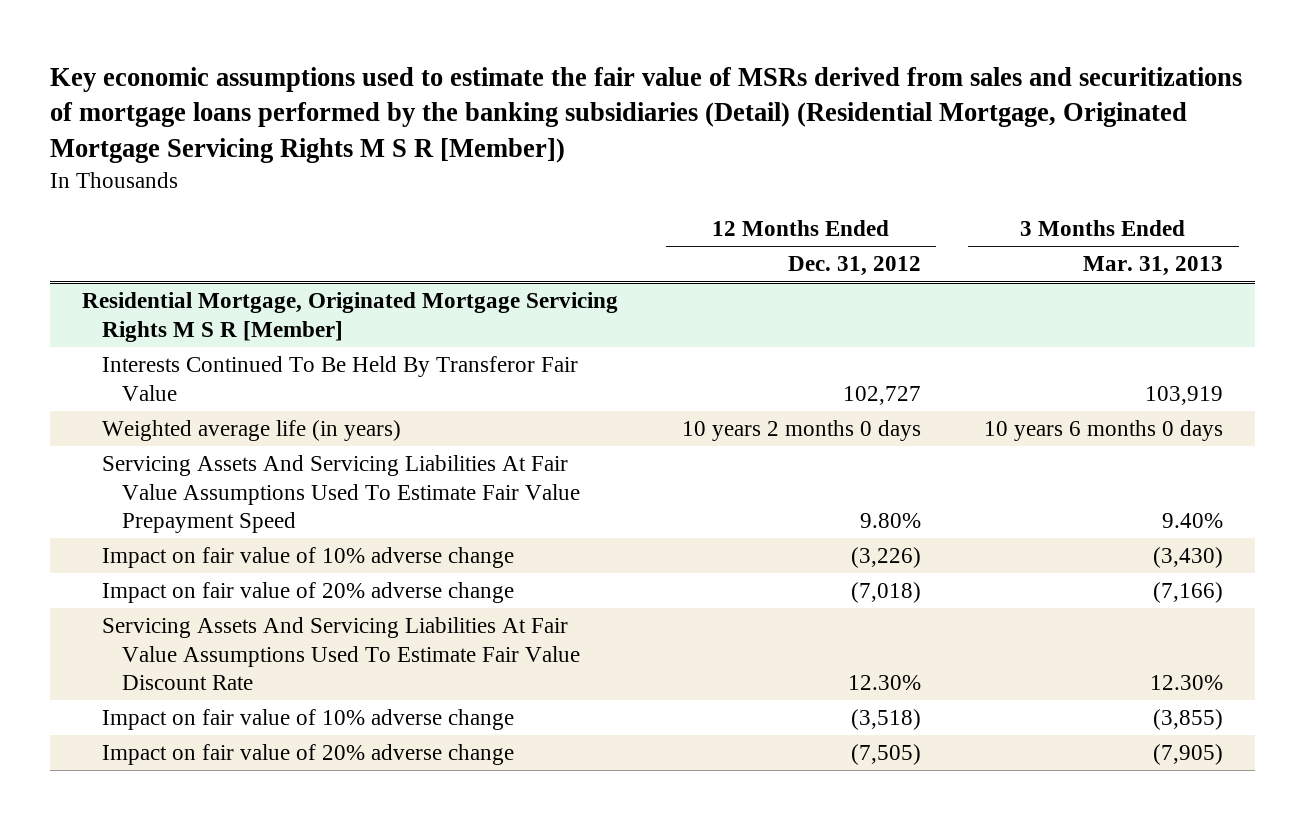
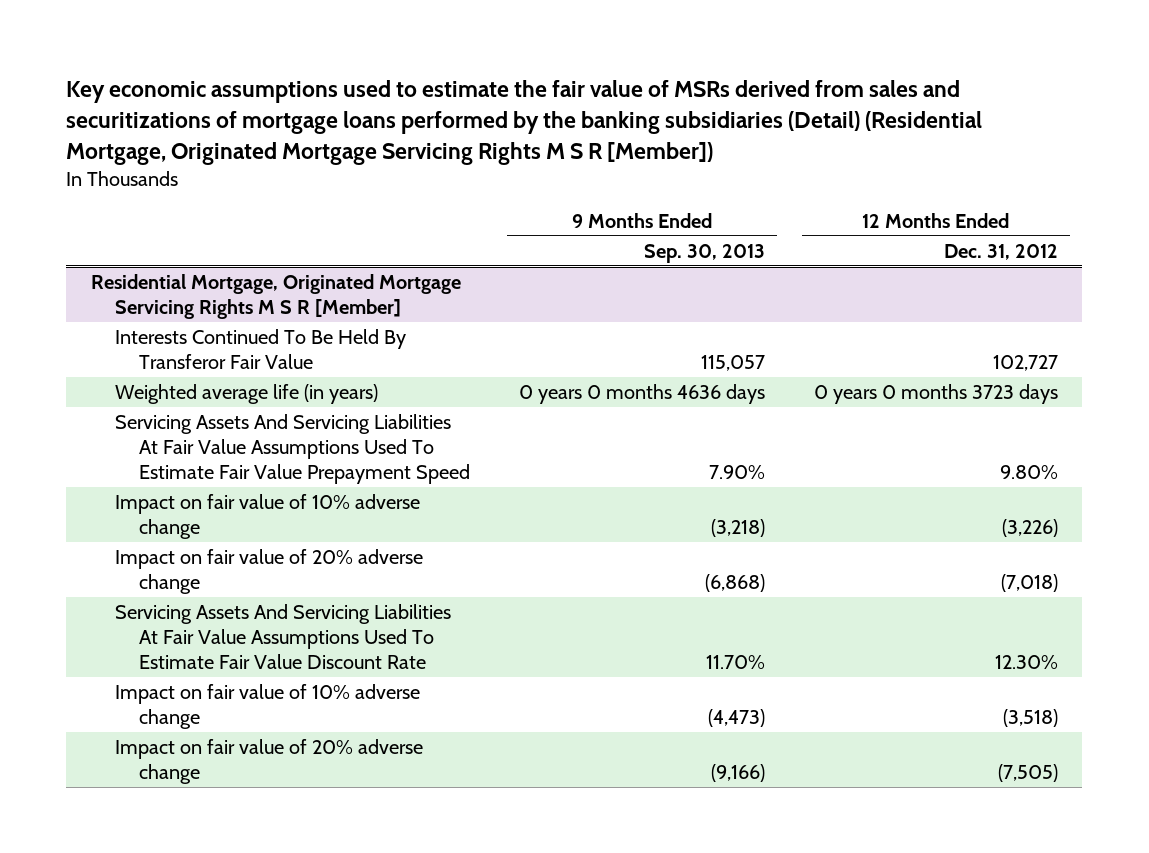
- | 12 Months Ended Dec. 31, 2012 | 3 Months Ended Mar. 31, 2013
+ | 9 Months Ended Sep. 30, 2013 | 12 Months Ended Dec. 31, 2012
@ Residential Mortgage, Originated Mortgage Servicing Rights M S R [Member]
- Weighted average life (in years) | 10 years 2 months 0 days | 10 years 6 months 0 days
+ Weighted average life (in years) | 0 years 0 months 4636 days | 0 years 0 months 3723 days

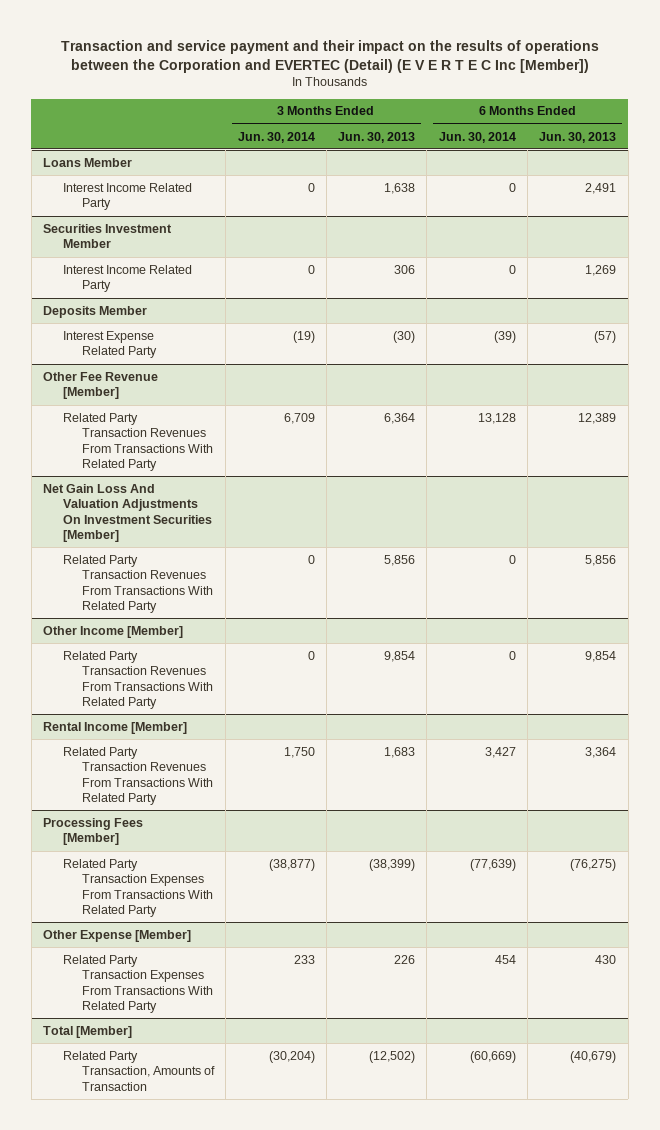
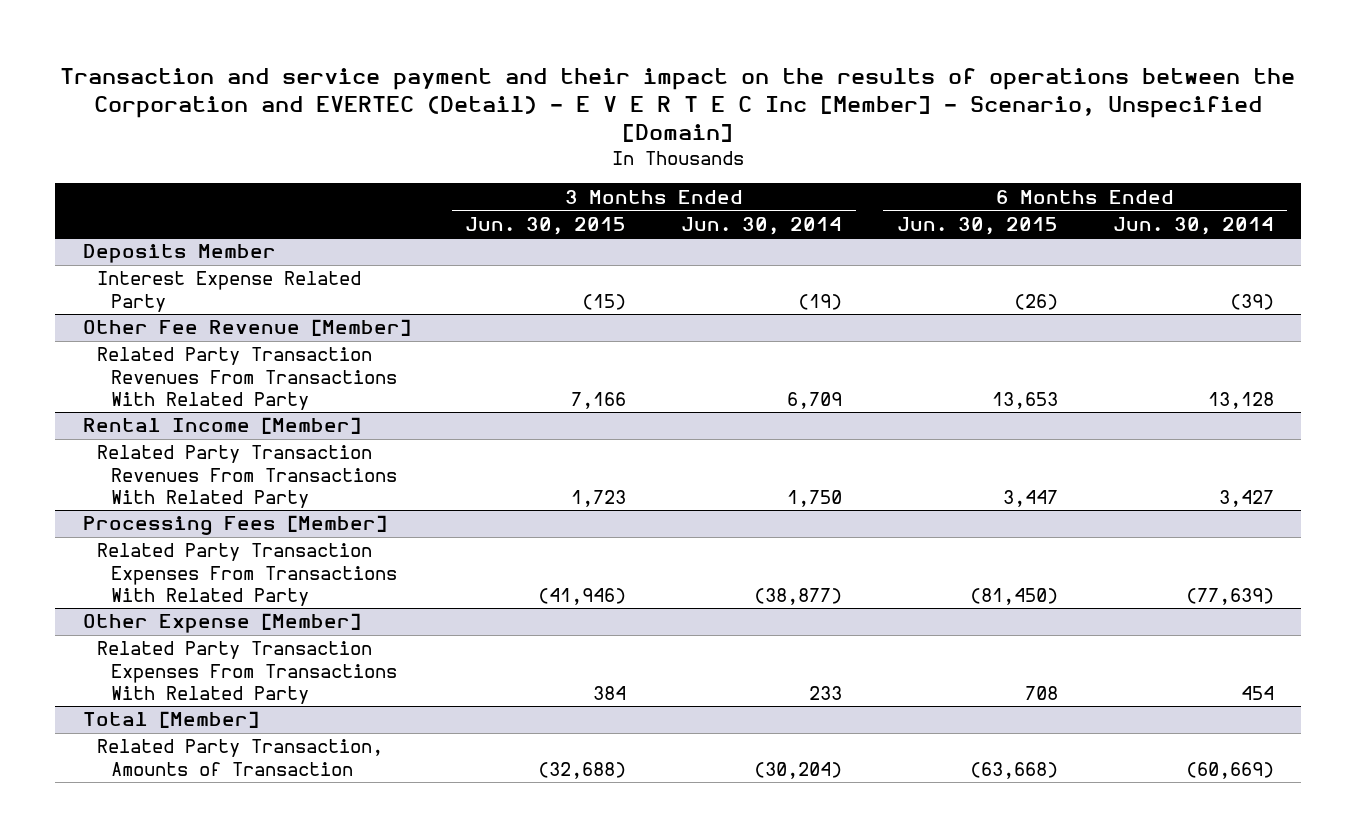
- Transaction and service payment and their impact on the results of operations between the Corporation and EVERTEC (Detail) (E V E R T E C Inc [Member])
+ Transaction and service payment and their impact on the results of operations between the Corporation and EVERTEC (Detail) - E V E R T E C Inc [Member] - Scenario, Unspecified [Domain]
- | 3 Months Ended Jun. 30, 2014 | 3 Months Ended Jun. 30, 2013 | 6 Months Ended Jun. 30, 2014 | 6 Months Ended Jun. 30, 2013
+ | 3 Months Ended Jun. 30, 2015 | 3 Months Ended Jun. 30, 2014 | 6 Months Ended Jun. 30, 2015 | 6 Months Ended Jun. 30, 2014
- Loans Member
- Interest Income Related Party | 0 | 1,638 | 0 | 2,491
- Securities Investment Member
- Interest Income Related Party | 0 | 306 | 0 | 1,269
- Net Gain Loss And Valuation Adjustments On Investment Securities [Member]
- Related Party Transaction Revenues From Transactions With Related Party | 0 | 5,856 | 0 | 5,856
- Other Income [Member]
- Related Party Transaction Revenues From Transactions With Related Party | 0 | 9,854 | 0 | 9,854

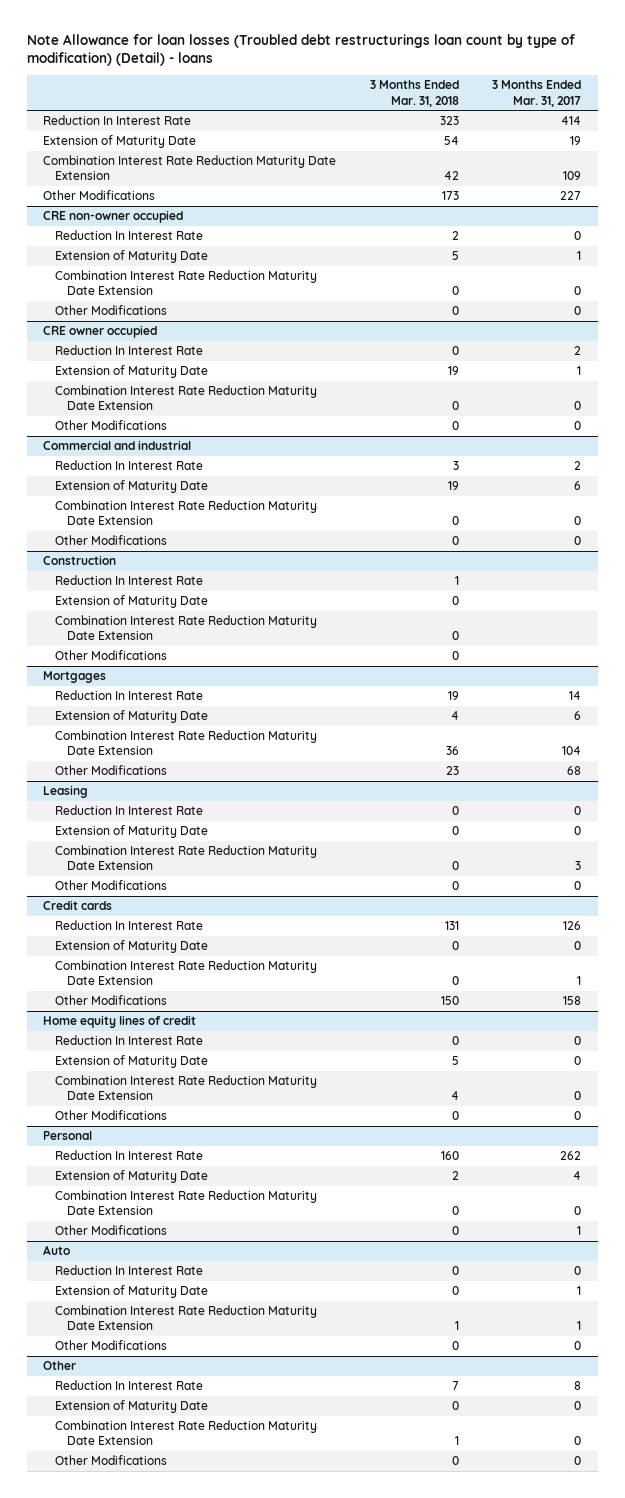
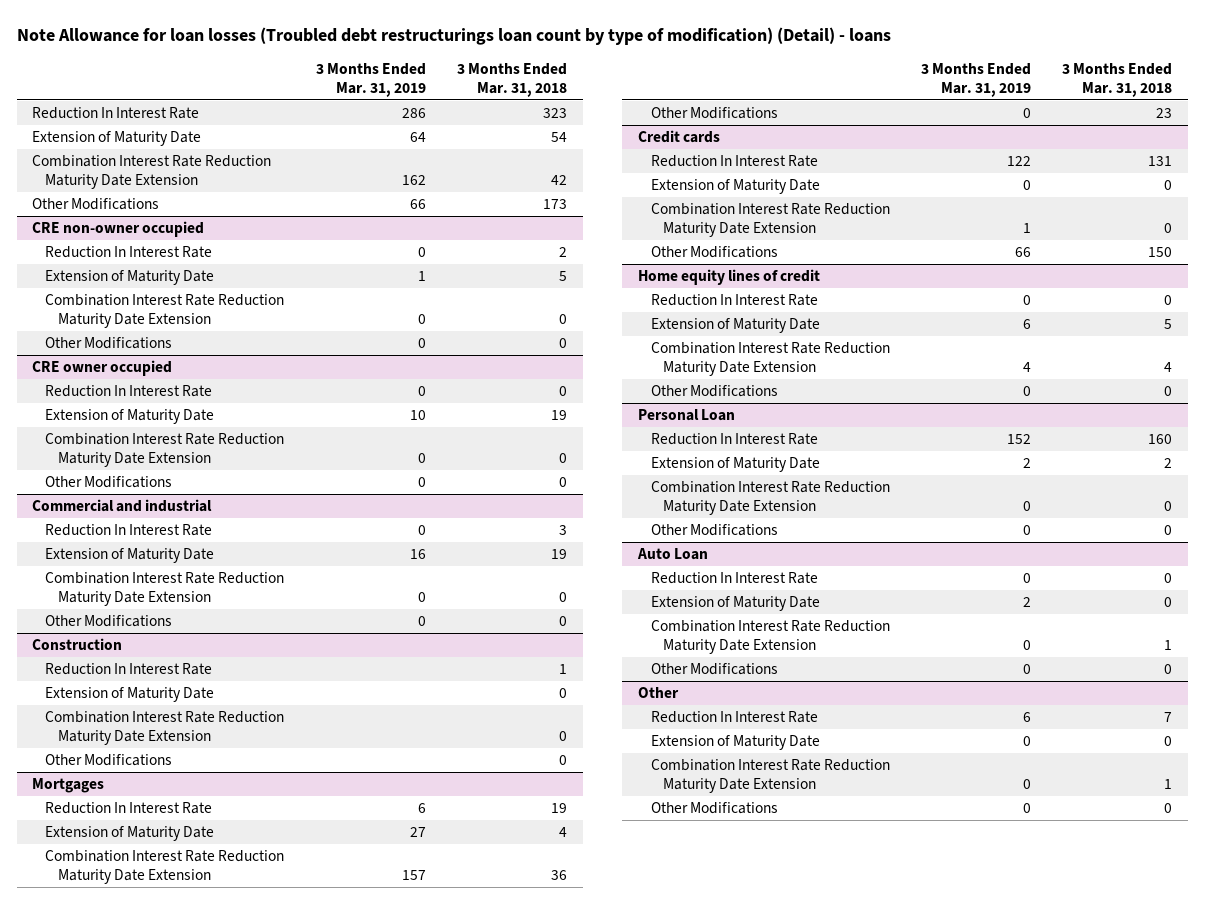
- | 3 Months Ended Mar. 31, 2018 | 3 Months Ended Mar. 31, 2017
+ | 3 Months Ended Mar. 31, 2019 | 3 Months Ended Mar. 31, 2018
- Leasing
- Reduction In Interest Rate | 0 | 0
- Extension of Maturity Date | 0 | 0
- Combination Interest Rate Reduction Maturity Date Extension | 0 | 3
- Other Modifications | 0 | 0
- Personal
+ Personal Loan
- Auto
+ Auto Loan

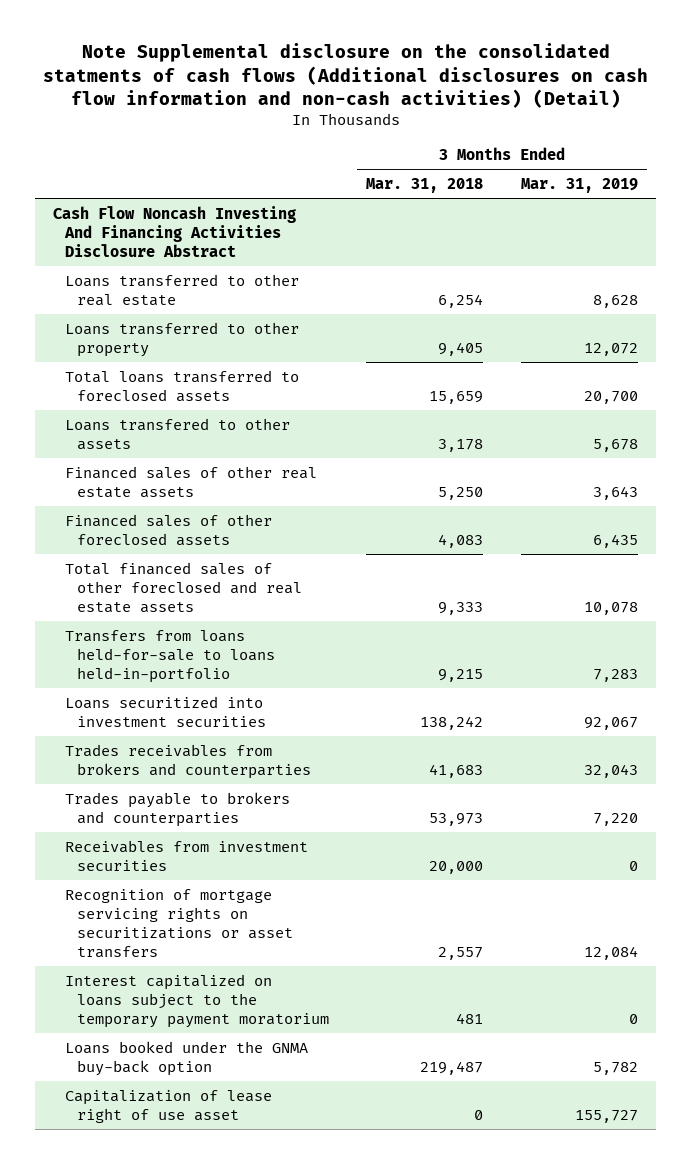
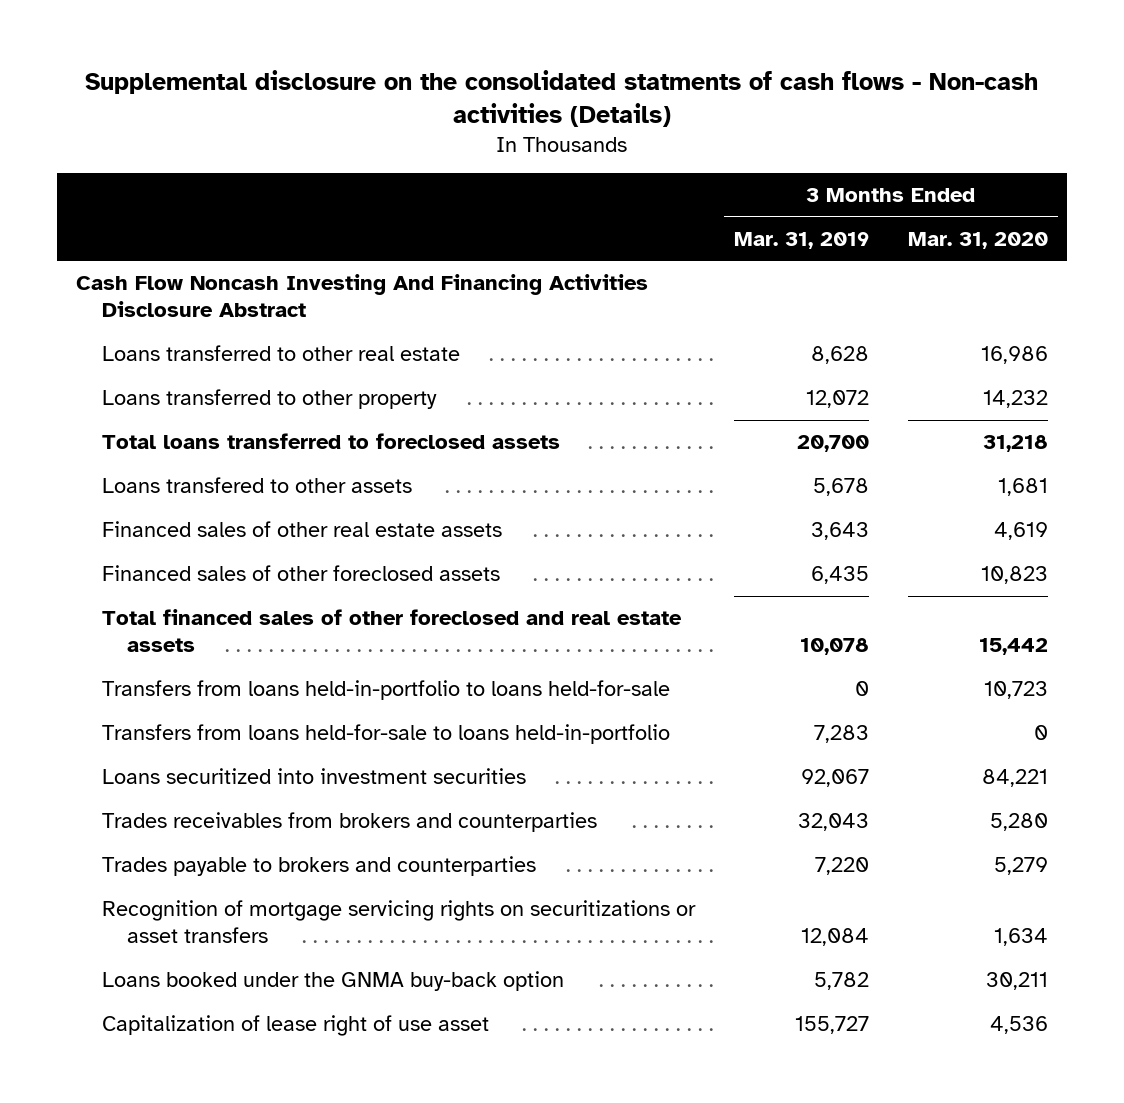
- Note Supplemental disclosure on the consolidated statments of cash flows (Additional disclosures on cash flow information and non-cash activities) (Detail)
+ Supplemental disclosure on the consolidated statments of cash flows - Non-cash activities (Details)
- | 3 Months Ended Mar. 31, 2018 | 3 Months Ended Mar. 31, 2019
+ | 3 Months Ended Mar. 31, 2019 | 3 Months Ended Mar. 31, 2020
+ Transfers from loans held-in-portfolio to loans held-for-sale | 0 | 10,723
- Receivables from investment securities | 20,000 | 0
- Interest capitalized on loans subject to the temporary payment moratorium | 481 | 0

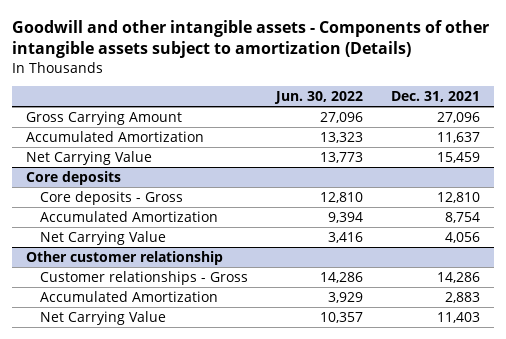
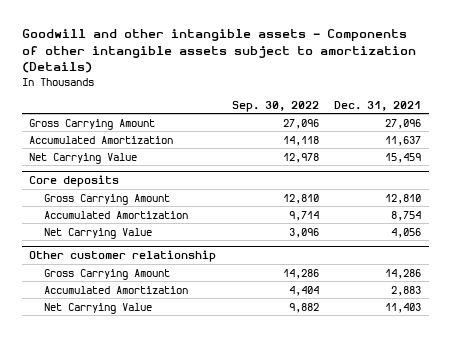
- | Jun. 30, 2022 | Dec. 31, 2021
+ | Sep. 30, 2022 | Dec. 31, 2021
@ Core deposits
- Core deposits - Gross | 12,810 | 12,810
+ Gross Carrying Amount | 12,810 | 12,810
@ Other customer relationship
- Customer relationships - Gross | 14,286 | 14,286
+ Gross Carrying Amount | 14,286 | 14,286

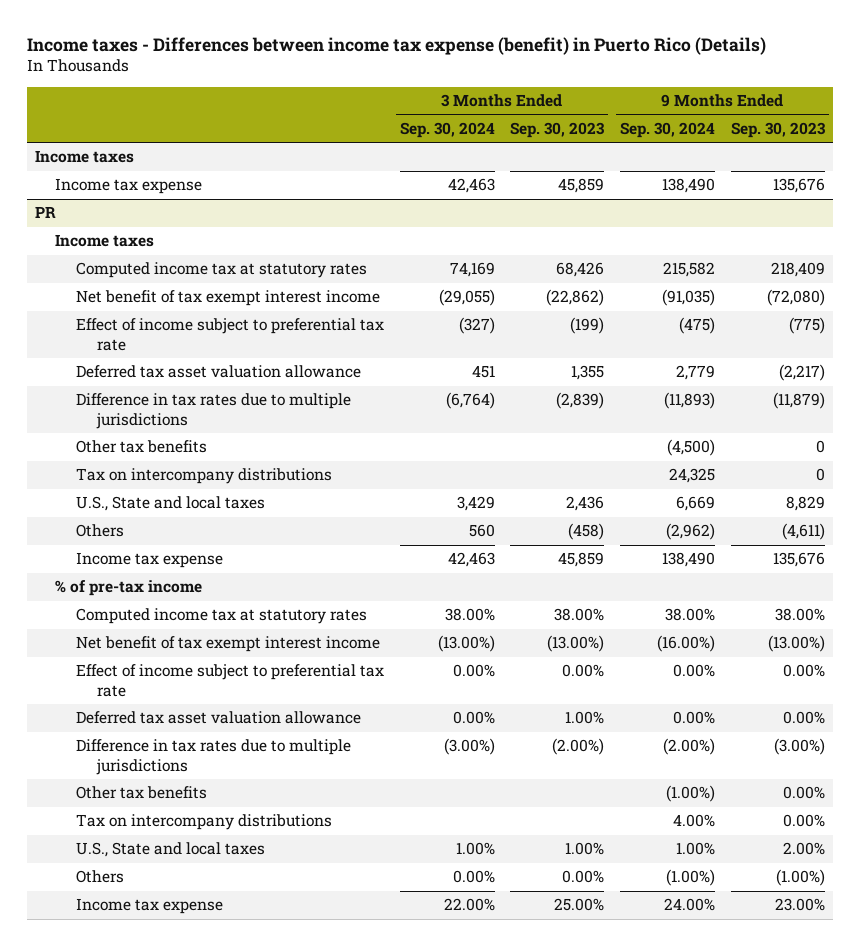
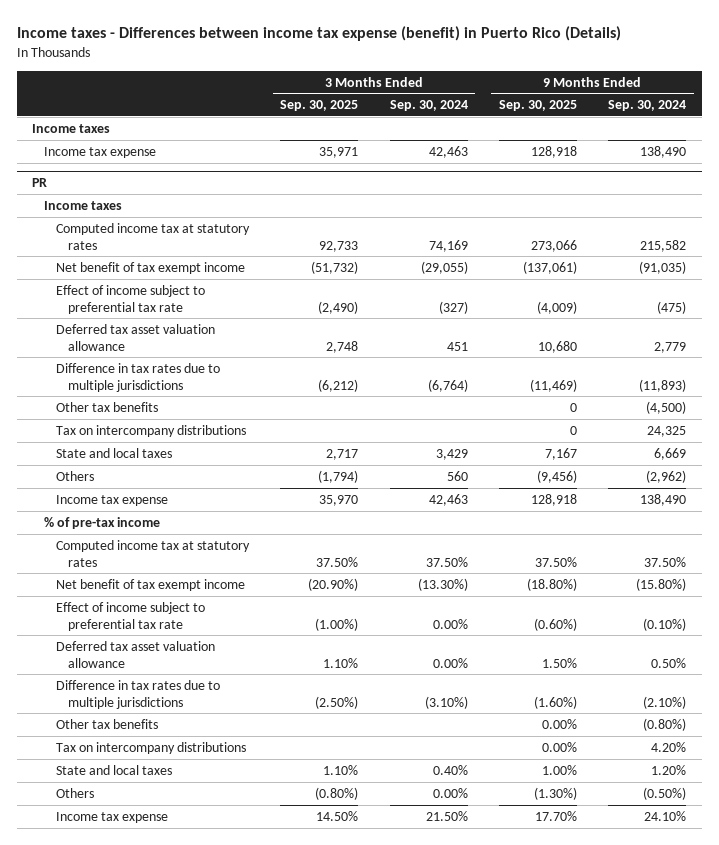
- | 3 Months Ended Sep. 30, 2024 | 3 Months Ended Sep. 30, 2023 | 9 Months Ended Sep. 30, 2024 | 9 Months Ended Sep. 30, 2023
+ | 3 Months Ended Sep. 30, 2025 | 3 Months Ended Sep. 30, 2024 | 9 Months Ended Sep. 30, 2025 | 9 Months Ended Sep. 30, 2024
@ PR
- Net benefit of tax exempt interest income | (29,055) | (22,862) | (91,035) | (72,080)
+ Net benefit of tax exempt income | (51,732) | (29,055) | (137,061) | (91,035)
- U.S., State and local taxes | 3,429 | 2,436 | 6,669 | 8,829
+ State and local taxes | 2,717 | 3,429 | 7,167 | 6,669
- Computed income tax at statutory rates | 38.00% | 38.00% | 38.00% | 38.00%
- Net benefit of tax exempt interest income | (13.00%) | (13.00%) | (16.00%) | (13.00%)
- Effect of income subject to preferential tax rate | 0.00% | 0.00% | 0.00% | 0.00%
- Deferred tax asset valuation allowance | 0.00% | 1.00% | 0.00% | 0.00%
- Difference in tax rates due to multiple jurisdictions | (3.00%) | (2.00%) | (2.00%) | (3.00%)
- Other tax benefits | | | (1.00%) | 0.00%
- Tax on intercompany distributions | | | 4.00% | 0.00%
- U.S., State and local taxes | 1.00% | 1.00% | 1.00% | 2.00%
- Others | 0.00% | 0.00% | (1.00%) | (1.00%)
- Income tax expense | 22.00% | 25.00% | 24.00% | 23.00%
+ Computed income tax at statutory rates | 37.50% | 37.50% | 37.50% | 37.50%
+ Net benefit of tax exempt income | (20.90%) | (13.30%) | (18.80%) | (15.80%)
+ Effect of income subject to preferential tax rate | (1.00%) | 0.00% | (0.60%) | (0.10%)
+ Deferred tax asset valuation allowance | 1.10% | 0.00% | 1.50% | 0.50%
+ Difference in tax rates due to multiple jurisdictions | (2.50%) | (3.10%) | (1.60%) | (2.10%)
+ Other tax benefits | | | 0.00% | (0.80%)
+ Tax on intercompany distributions | | | 0.00% | 4.20%
+ State and local taxes | 1.10% | 0.40% | 1.00% | 1.20%
+ Others | (0.80%) | 0.00% | (1.30%) | (0.50%)
+ Income tax expense | 14.50% | 21.50% | 17.70% | 24.10%

